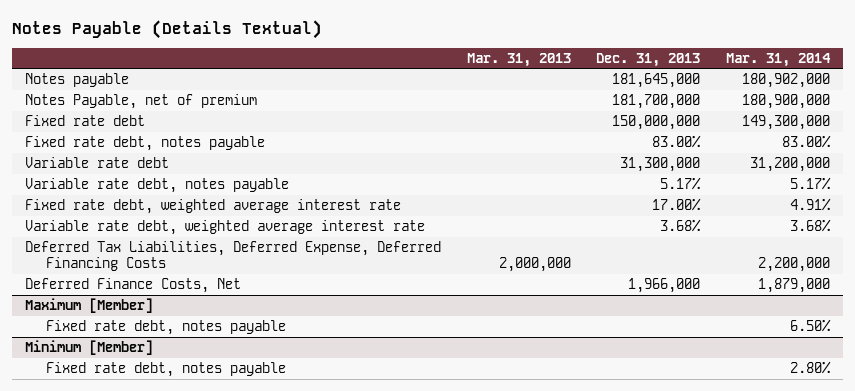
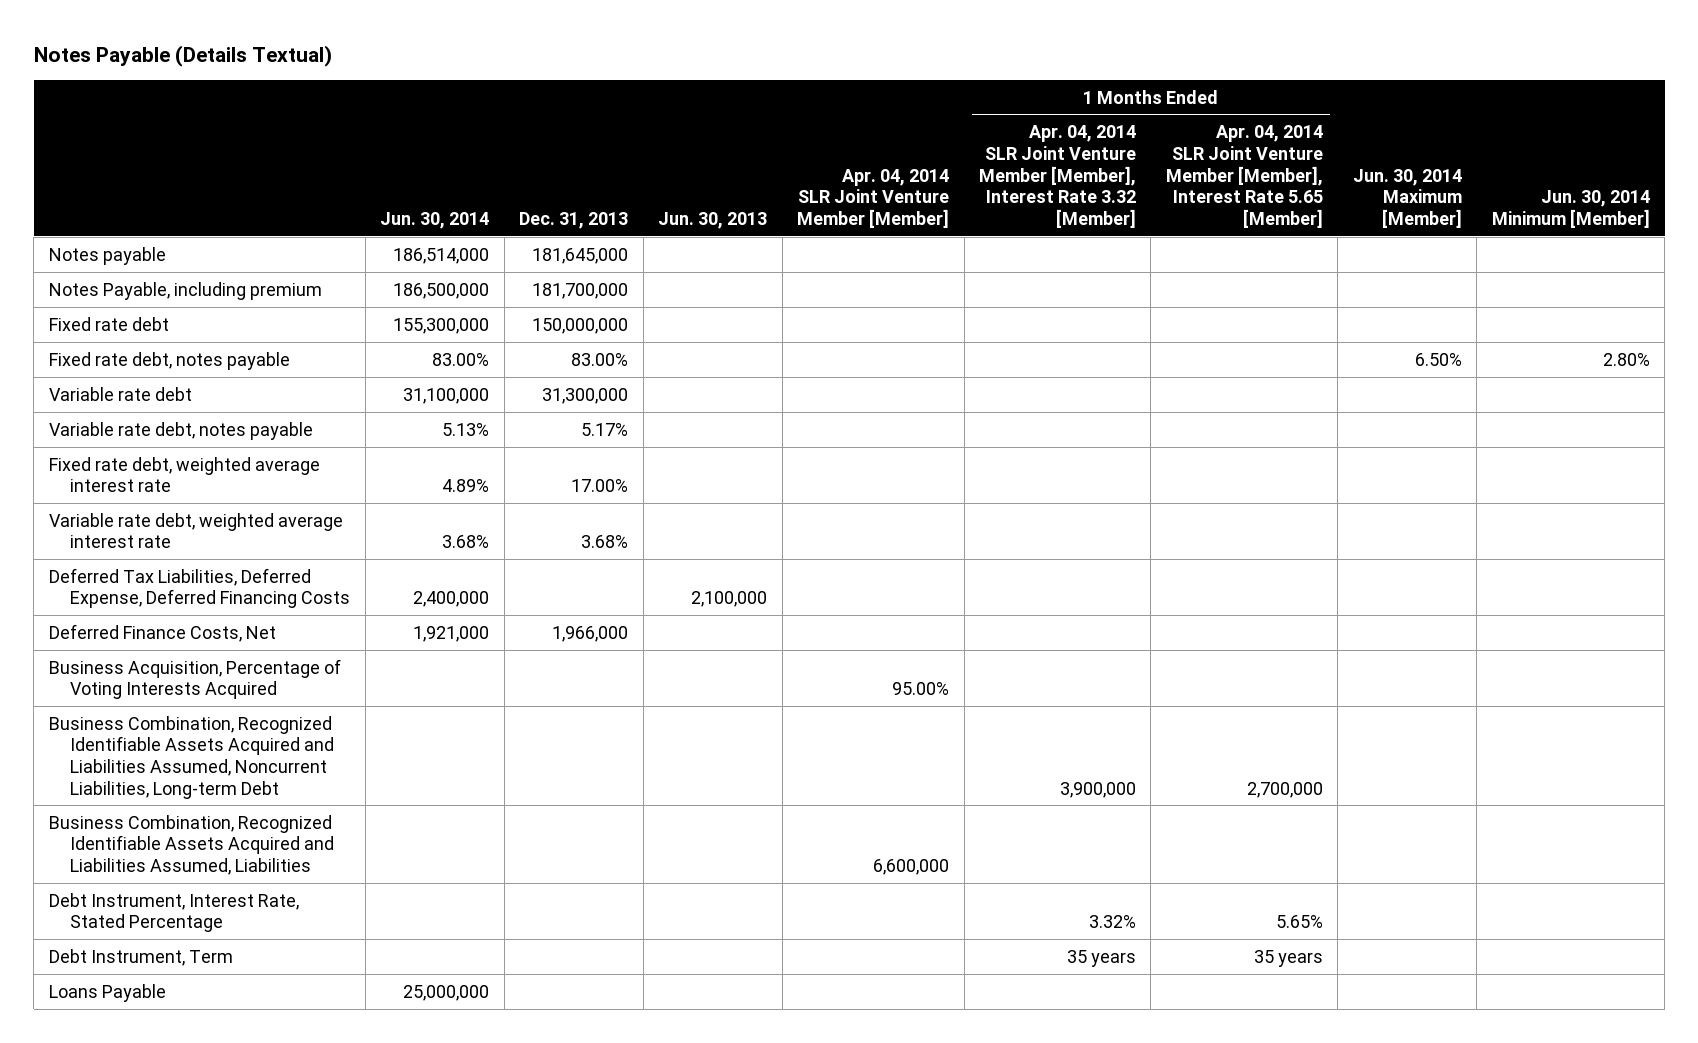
- | Mar. 31, 2013 | Dec. 31, 2013 | Mar. 31, 2014
+ | Jun. 30, 2014 | Dec. 31, 2013 | Jun. 30, 2013 | Apr. 04, 2014 SLR Joint Venture Member [Member] | 1 Months Ended Apr. 04, 2014 SLR Joint Venture Member [Member], Interest Rate 3.32 [Member] | 1 Months Ended Apr. 04, 2014 SLR Joint Venture Member [Member], Interest Rate 5.65 [Member] | Jun. 30, 2014 Maximum [Member] | Jun. 30, 2014 Minimum [Member]
- Notes Payable, net of premium | | 181,700,000 | 180,900,000
+ Notes Payable, including premium | 186,500,000 | 181,700,000 | | | | | |
- Maximum [Member]
- Fixed rate debt, notes payable | | | 6.50%
- Minimum [Member]
- Fixed rate debt, notes payable | | | 2.80%
+ Business Acquisition, Percentage of Voting Interests Acquired | | | | 95.00% | | | |
+ Business Combination, Recognized Identifiable Assets Acquired and Liabilities Assumed, Noncurrent Liabilities, Long-term Debt | | | | | 3,900,000 | 2,700,000 | |
+ Business Combination, Recognized Identifiable Assets Acquired and Liabilities Assumed, Liabilities | | | | 6,600,000 | | | |
+ Debt Instrument, Interest Rate, Stated Percentage | | | | | 3.32% | 5.65% | |
+ Debt Instrument, Term | | | | | 35 years | 35 years | |
+ Loans Payable | 25,000,000 | | | | | | |

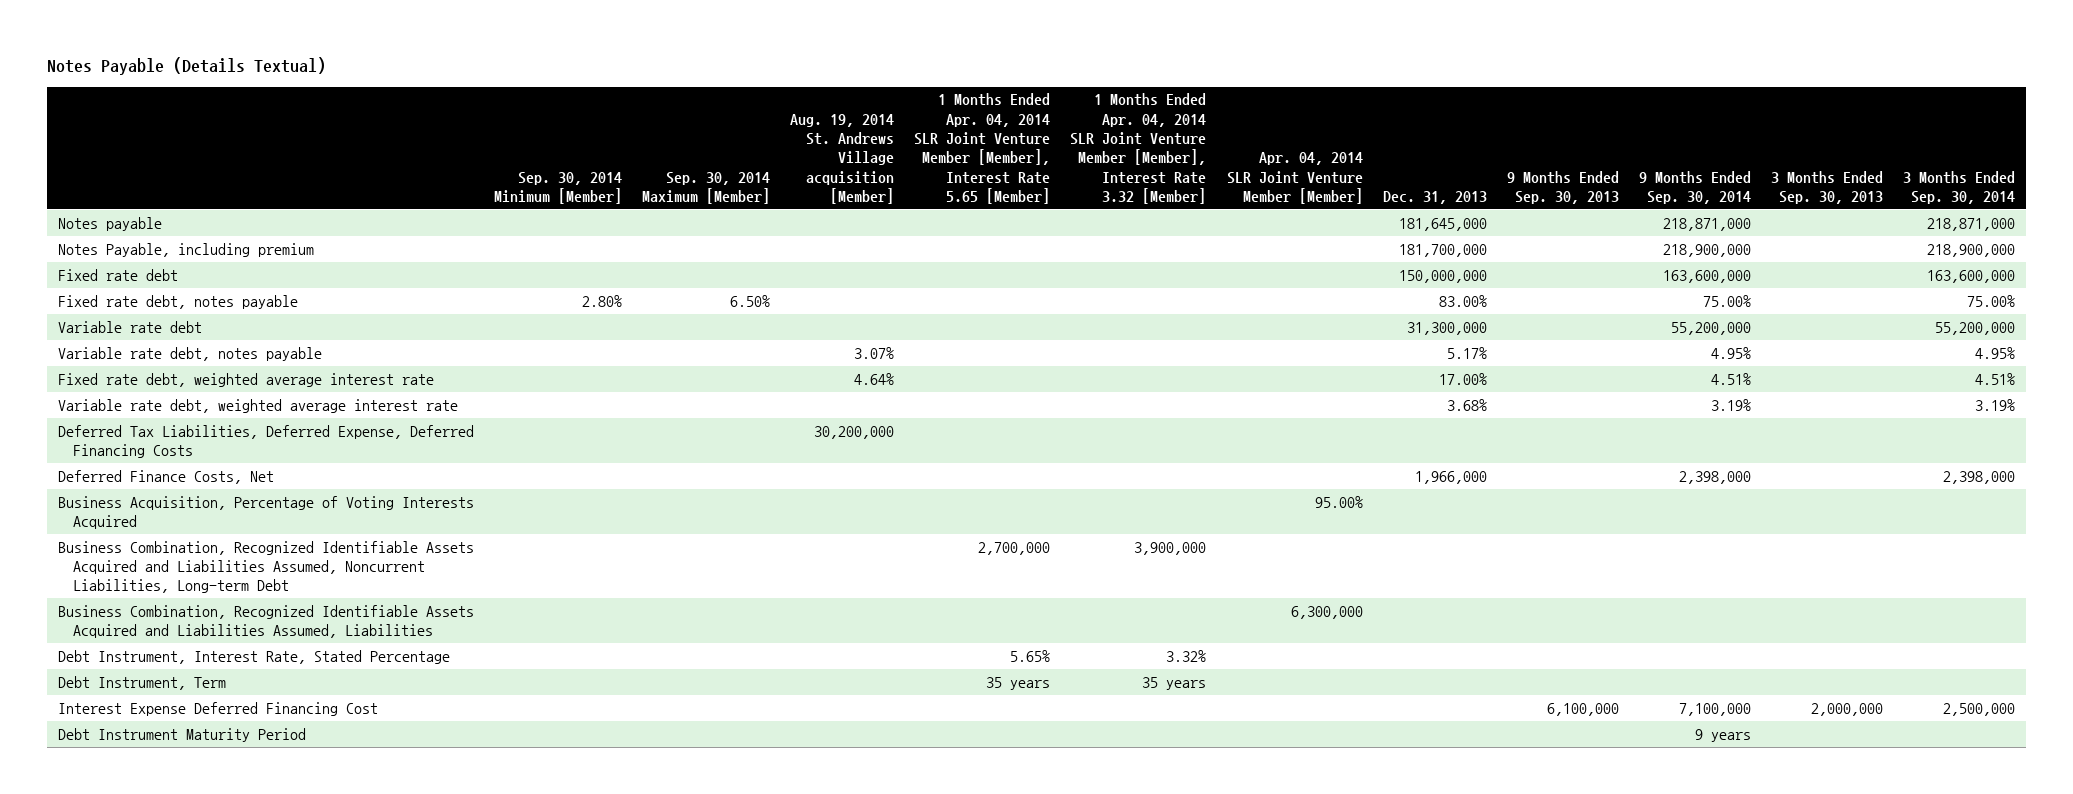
- | Jun. 30, 2014 | Dec. 31, 2013 | Jun. 30, 2013 | Apr. 04, 2014 SLR Joint Venture Member [Member] | 1 Months Ended Apr. 04, 2014 SLR Joint Venture Member [Member], Interest Rate 3.32 [Member] | 1 Months Ended Apr. 04, 2014 SLR Joint Venture Member [Member], Interest Rate 5.65 [Member] | Jun. 30, 2014 Maximum [Member] | Jun. 30, 2014 Minimum [Member]
+ | Sep. 30, 2014 Minimum [Member] | Sep. 30, 2014 Maximum [Member] | Aug. 19, 2014 St. Andrews Village acquisition [Member] | 1 Months Ended Apr. 04, 2014 SLR Joint Venture Member [Member], Interest Rate 5.65 [Member] | 1 Months Ended Apr. 04, 2014 SLR Joint Venture Member [Member], Interest Rate 3.32 [Member] | Apr. 04, 2014 SLR Joint Venture Member [Member] | Dec. 31, 2013 | 9 Months Ended Sep. 30, 2013 | 9 Months Ended Sep. 30, 2014 | 3 Months Ended Sep. 30, 2013 | 3 Months Ended Sep. 30, 2014
- Business Combination, Recognized Identifiable Assets Acquired and Liabilities Assumed, Liabilities | | | | 6,600,000 | | | |
+ Business Combination, Recognized Identifiable Assets Acquired and Liabilities Assumed, Liabilities | | | | | | 6,300,000 | | | | |
- Loans Payable | 25,000,000 | | | | | | |
+ Interest Expense Deferred Financing Cost | | | | | | | | 6,100,000 | 7,100,000 | 2,000,000 | 2,500,000
+ Debt Instrument Maturity Period | | | | | | | | | 9 years | |

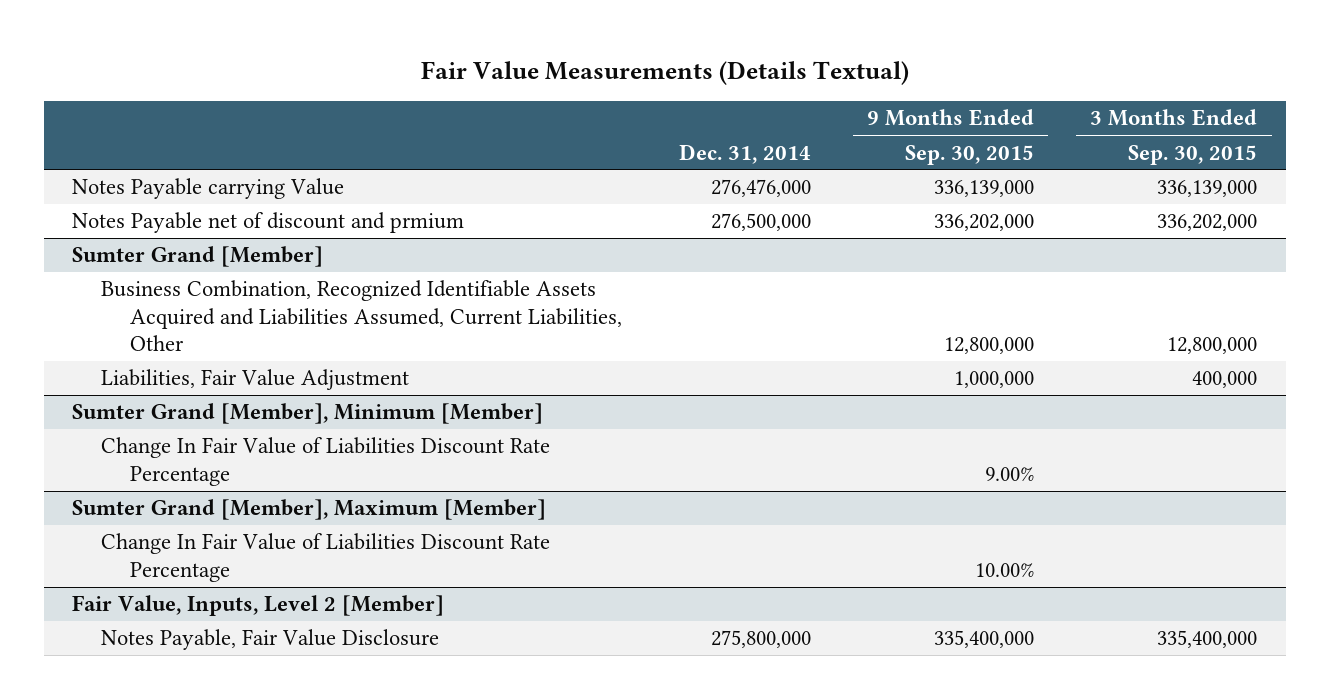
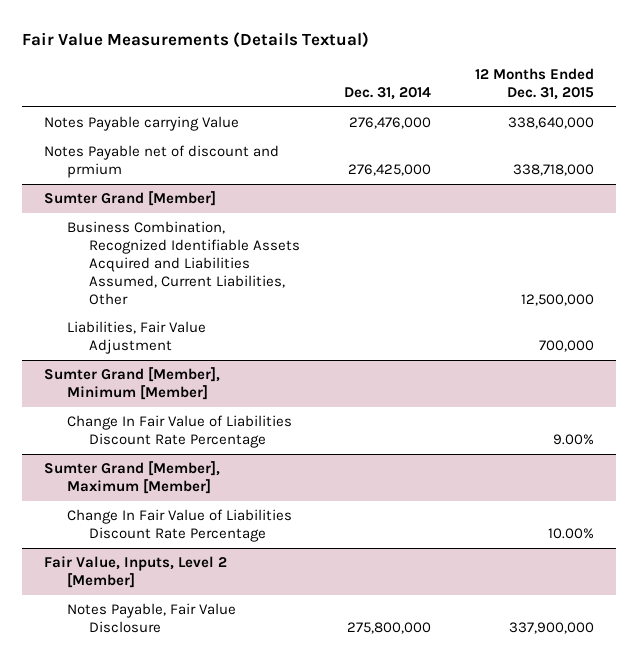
- | Dec. 31, 2014 | 9 Months Ended Sep. 30, 2015 | 3 Months Ended Sep. 30, 2015
+ | Dec. 31, 2014 | 12 Months Ended Dec. 31, 2015
- Notes Payable net of discount and prmium | 276,500,000 | 336,202,000 | 336,202,000
+ Notes Payable net of discount and prmium | 276,425,000 | 338,718,000

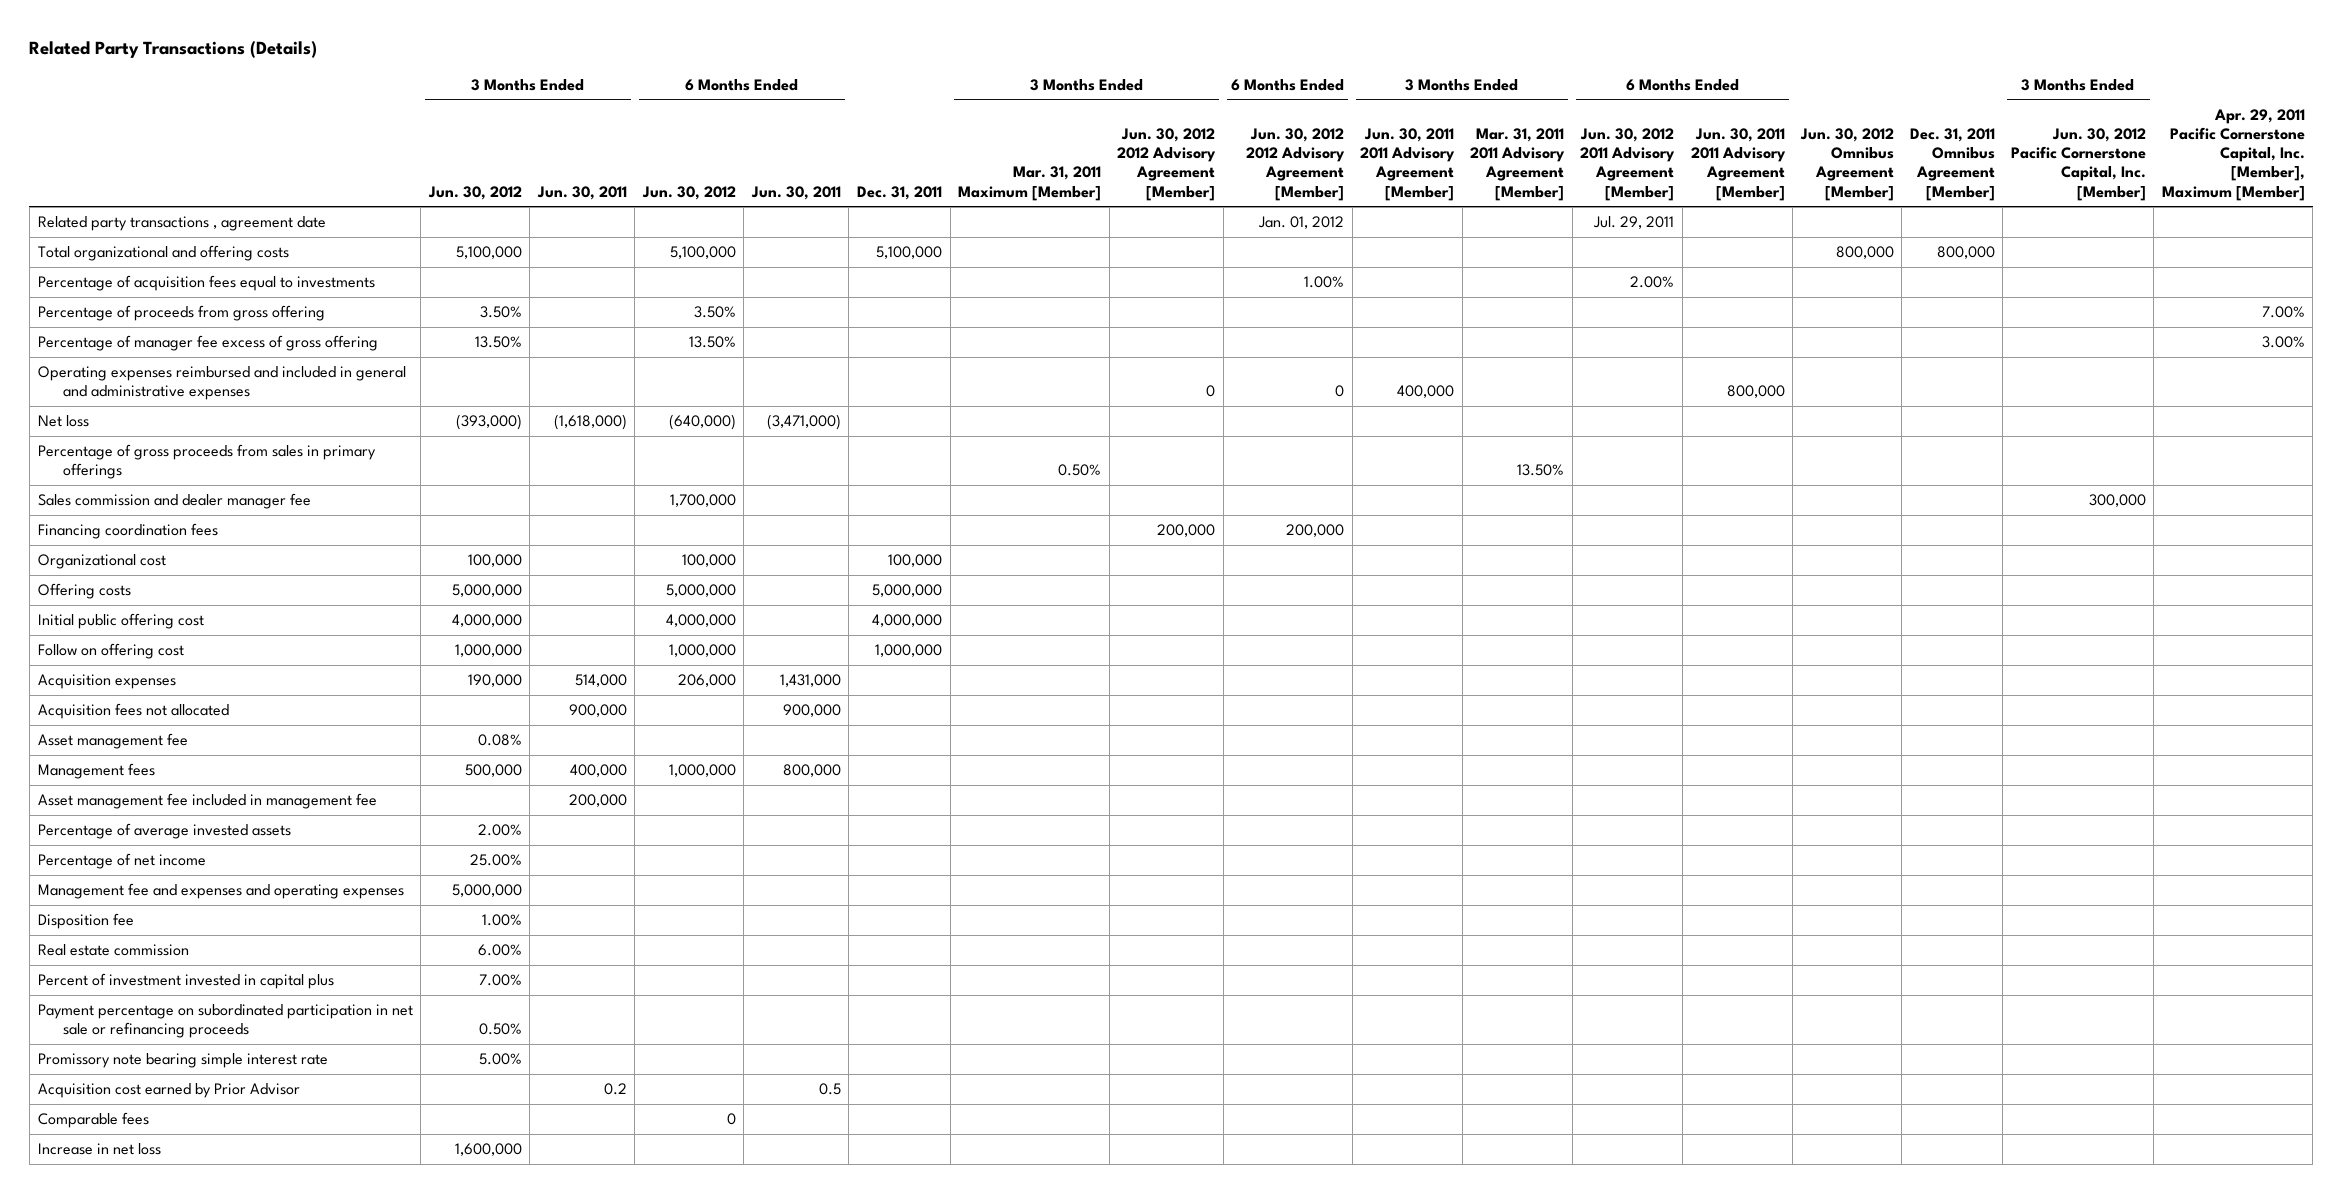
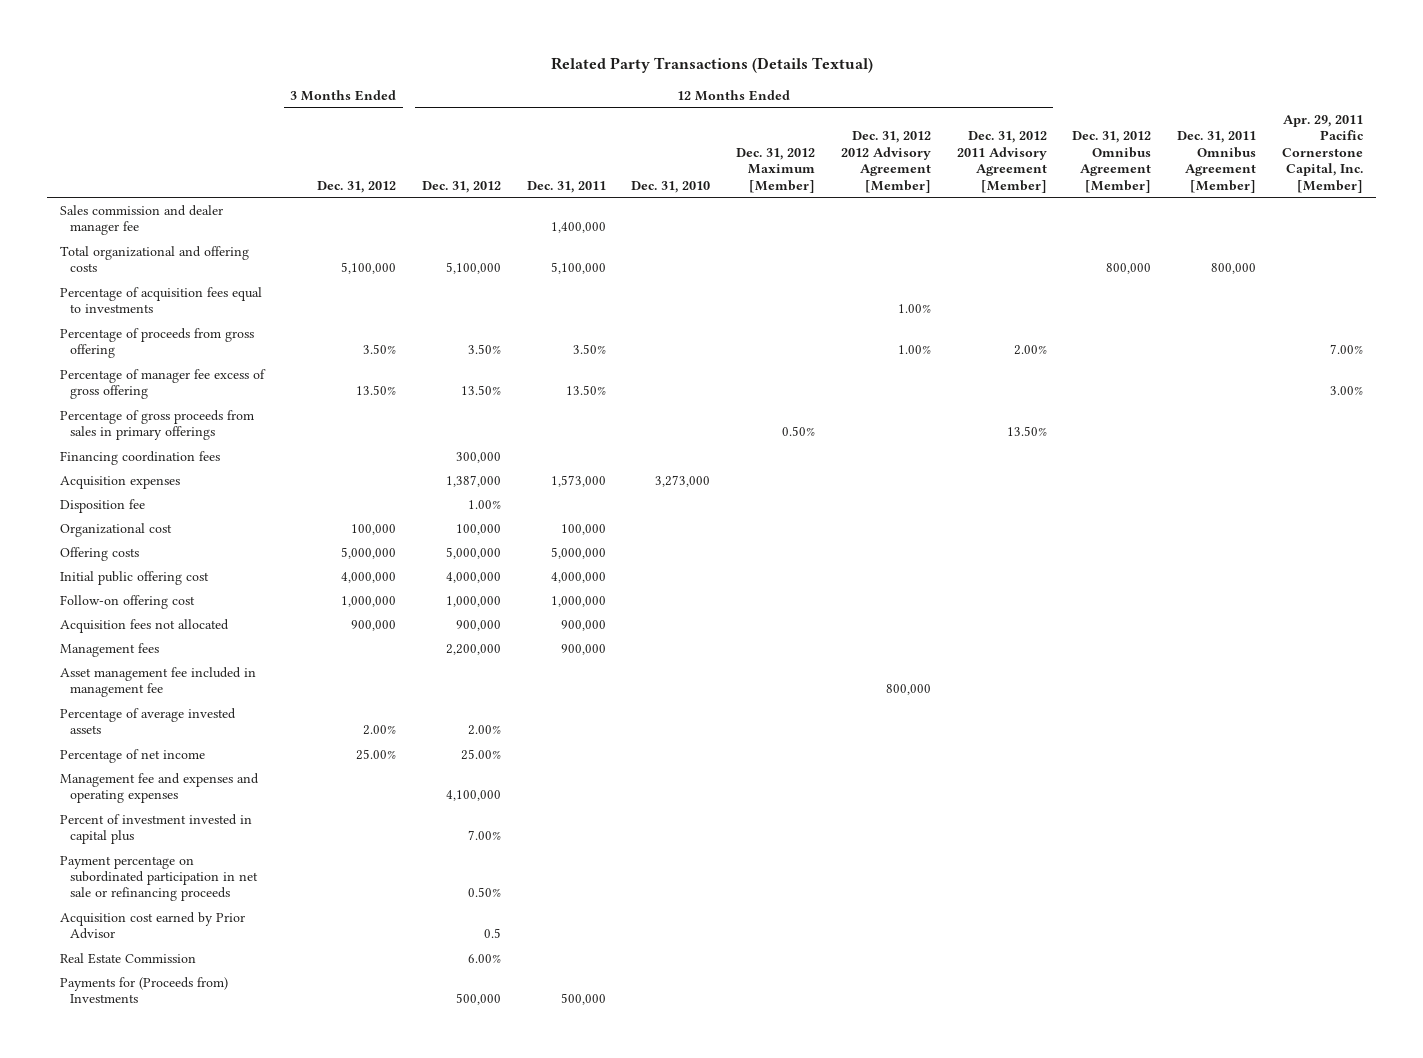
- Related Party Transactions (Details)
+ Related Party Transactions (Details Textual)
- | 3 Months Ended Jun. 30, 2012 | 3 Months Ended Jun. 30, 2011 | 6 Months Ended Jun. 30, 2012 | 6 Months Ended Jun. 30, 2011 | Dec. 31, 2011 | 3 Months Ended Mar. 31, 2011 Maximum [Member] | 3 Months Ended Jun. 30, 2012 2012 Advisory Agreement [Member] | 6 Months Ended Jun. 30, 2012 2012 Advisory Agreement [Member] | 3 Months Ended Jun. 30, 2011 2011 Advisory Agreement [Member] | 3 Months Ended Mar. 31, 2011 2011 Advisory Agreement [Member] | 6 Months Ended Jun. 30, 2012 2011 Advisory Agreement [Member] | 6 Months Ended Jun. 30, 2011 2011 Advisory Agreement [Member] | Jun. 30, 2012 Omnibus Agreement [Member] | Dec. 31, 2011 Omnibus Agreement [Member] | 3 Months Ended Jun. 30, 2012 Pacific Cornerstone Capital, Inc. [Member] | Apr. 29, 2011 Pacific Cornerstone Capital, Inc. [Member], Maximum [Member]
+ | 3 Months Ended Dec. 31, 2012 | 12 Months Ended Dec. 31, 2012 | 12 Months Ended Dec. 31, 2011 | 12 Months Ended Dec. 31, 2010 | 12 Months Ended Dec. 31, 2012 Maximum [Member] | 12 Months Ended Dec. 31, 2012 2012 Advisory Agreement [Member] | 12 Months Ended Dec. 31, 2012 2011 Advisory Agreement [Member] | Dec. 31, 2012 Omnibus Agreement [Member] | Dec. 31, 2011 Omnibus Agreement [Member] | Apr. 29, 2011 Pacific Cornerstone Capital, Inc. [Member]
- Related party transactions , agreement date | | | | | | | | Jan. 01, 2012 | | | Jul. 29, 2011 | | | | |
moved up: Sales commission and dealer manager fee | | | 1,400,000 | | | | | | |
- Operating expenses reimbursed and included in general and administrative expenses | | | | | | | 0 | 0 | 400,000 | | | 800,000 | | | |
- Net loss | (393,000) | (1,618,000) | (640,000) | (3,471,000) | | | | | | | | | | | |
moved up: Acquisition expenses | | 1,387,000 | 1,573,000 | 3,273,000 | | | | | |
moved up: Disposition fee | | 1.00% | | | | | | | |
- Follow on offering cost | 1,000,000 | | 1,000,000 | | 1,000,000 | | | | | | | | | | |
+ Follow-on offering cost | 1,000,000 | 1,000,000 | 1,000,000 | | | | | | |
- Asset management fee | 0.08% | | | | | | | | | | | | | | |
- Real estate commission | 6.00% | | | | | | | | | | | | | | |
- Promissory note bearing simple interest rate | 5.00% | | | | | | | | | | | | | | |
- Comparable fees | | | 0 | | | | | | | | | | | | |
- Increase in net loss | 1,600,000 | | | | | | | | | | | | | | |
+ Real Estate Commission | | 6.00% | | | | | | | |
+ Payments for (Proceeds from) Investments | | 500,000 | 500,000 | | | | | | |

